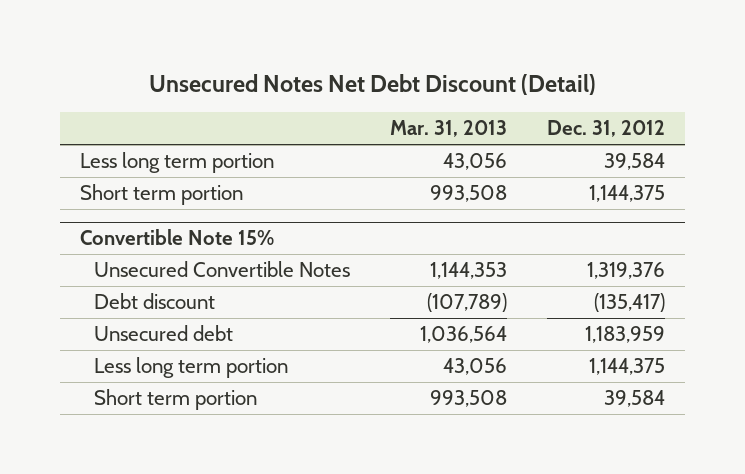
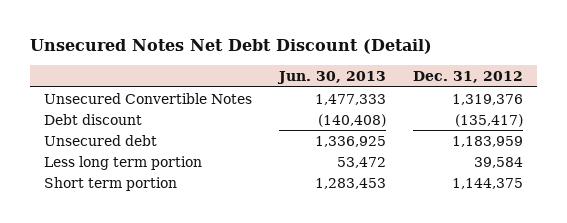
- | Mar. 31, 2013 | Dec. 31, 2012
+ | Jun. 30, 2013 | Dec. 31, 2012
- Convertible Note 15%
- Less long term portion | 43,056 | 1,144,375
- Short term portion | 993,508 | 39,584
moved down: Less long term portion | 53,472 | 39,584
moved down: Short term portion | 1,283,453 | 1,144,375

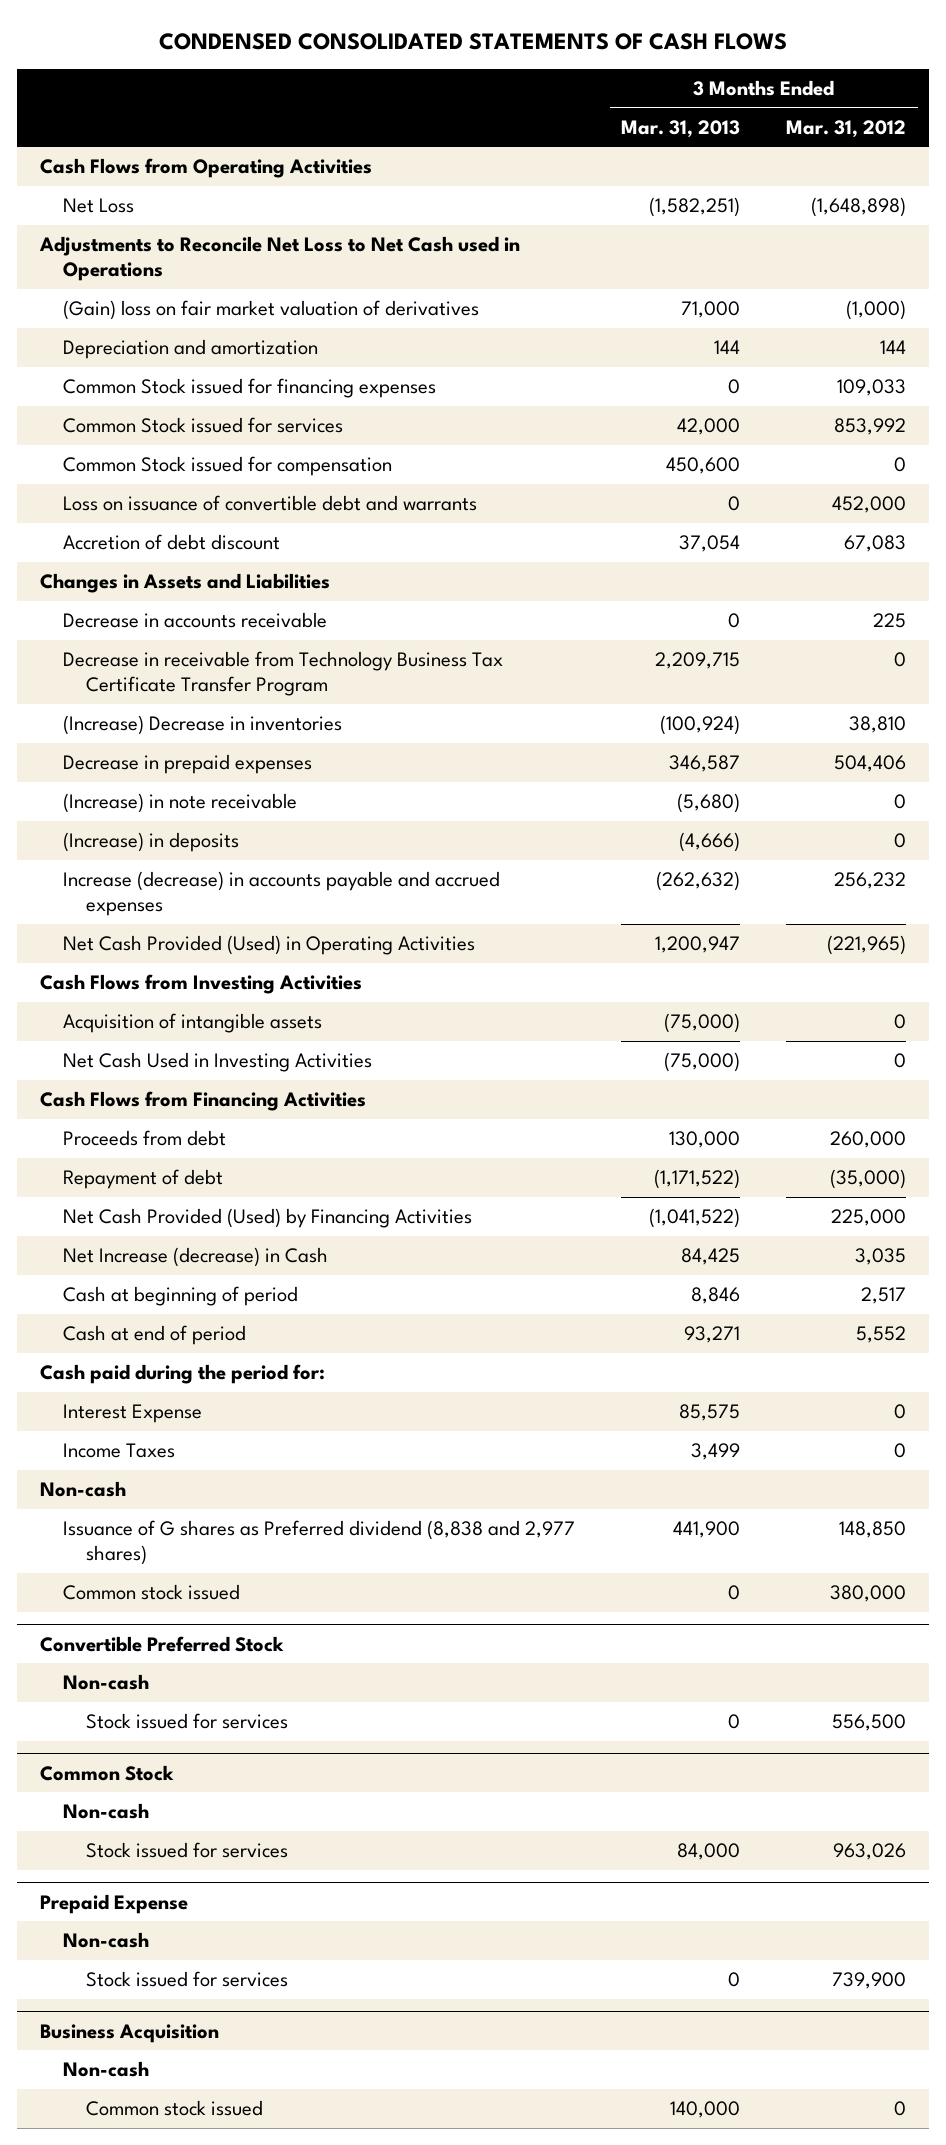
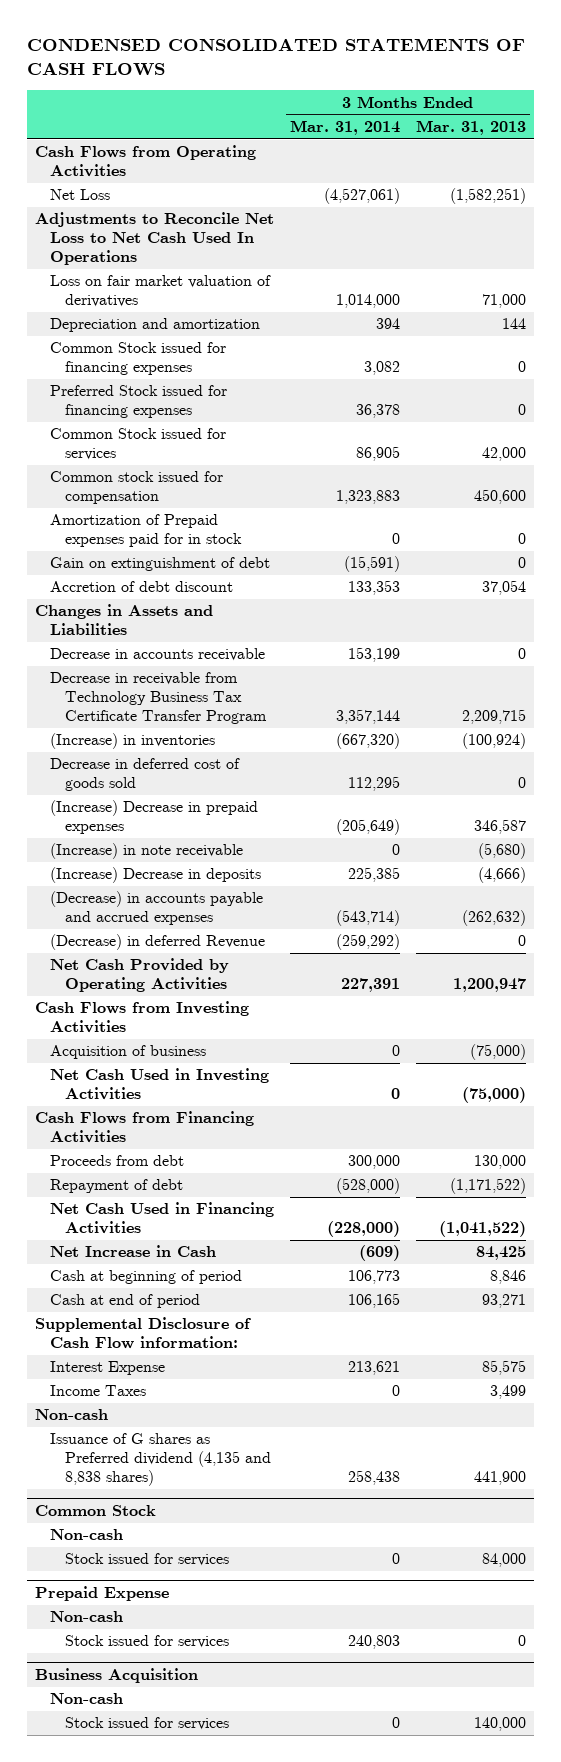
- | 3 Months Ended Mar. 31, 2013 | 3 Months Ended Mar. 31, 2012
+ | 3 Months Ended Mar. 31, 2014 | 3 Months Ended Mar. 31, 2013
- Adjustments to Reconcile Net Loss to Net Cash used in Operations
- (Gain) loss on fair market valuation of derivatives | 71,000 | (1,000)
+ Adjustments to Reconcile Net Loss to Net Cash Used In Operations
+ Loss on fair market valuation of derivatives | 1,014,000 | 71,000
+ Preferred Stock issued for financing expenses | 36,378 | 0
- Common Stock issued for compensation | 450,600 | 0
- Loss on issuance of convertible debt and warrants | 0 | 452,000
+ Common stock issued for compensation | 1,323,883 | 450,600
+ Amortization of Prepaid expenses paid for in stock | 0 | 0
+ Gain on extinguishment of debt | (15,591) | 0
- (Increase) Decrease in inventories | (100,924) | 38,810
- Decrease in prepaid expenses | 346,587 | 504,406
+ (Increase) in inventories | (667,320) | (100,924)
+ Decrease in deferred cost of goods sold | 112,295 | 0
+ (Increase) Decrease in prepaid expenses | (205,649) | 346,587
- (Increase) in deposits | (4,666) | 0
- Increase (decrease) in accounts payable and accrued expenses | (262,632) | 256,232
- Net Cash Provided (Used) in Operating Activities | 1,200,947 | (221,965)
+ (Increase) Decrease in deposits | 225,385 | (4,666)
+ (Decrease) in accounts payable and accrued expenses | (543,714) | (262,632)
+ (Decrease) in deferred Revenue | (259,292) | 0
+ Net Cash Provided by Operating Activities | 227,391 | 1,200,947
- Acquisition of intangible assets | (75,000) | 0
+ Acquisition of business | 0 | (75,000)
- Net Cash Provided (Used) by Financing Activities | (1,041,522) | 225,000
- Net Increase (decrease) in Cash | 84,425 | 3,035
+ Net Cash Used in Financing Activities | (228,000) | (1,041,522)
+ Net Increase in Cash | (609) | 84,425
- Cash paid during the period for:
+ Supplemental Disclosure of Cash Flow information:
- Issuance of G shares as Preferred dividend (8,838 and 2,977 shares) | 441,900 | 148,850
- Common stock issued | 0 | 380,000
- Convertible Preferred Stock
- Non-cash
- Stock issued for services | 0 | 556,500
+ Issuance of G shares as Preferred dividend (4,135 and 8,838 shares) | 258,438 | 441,900
@ Business Acquisition
- Common stock issued | 140,000 | 0
+ Stock issued for services | 0 | 140,000

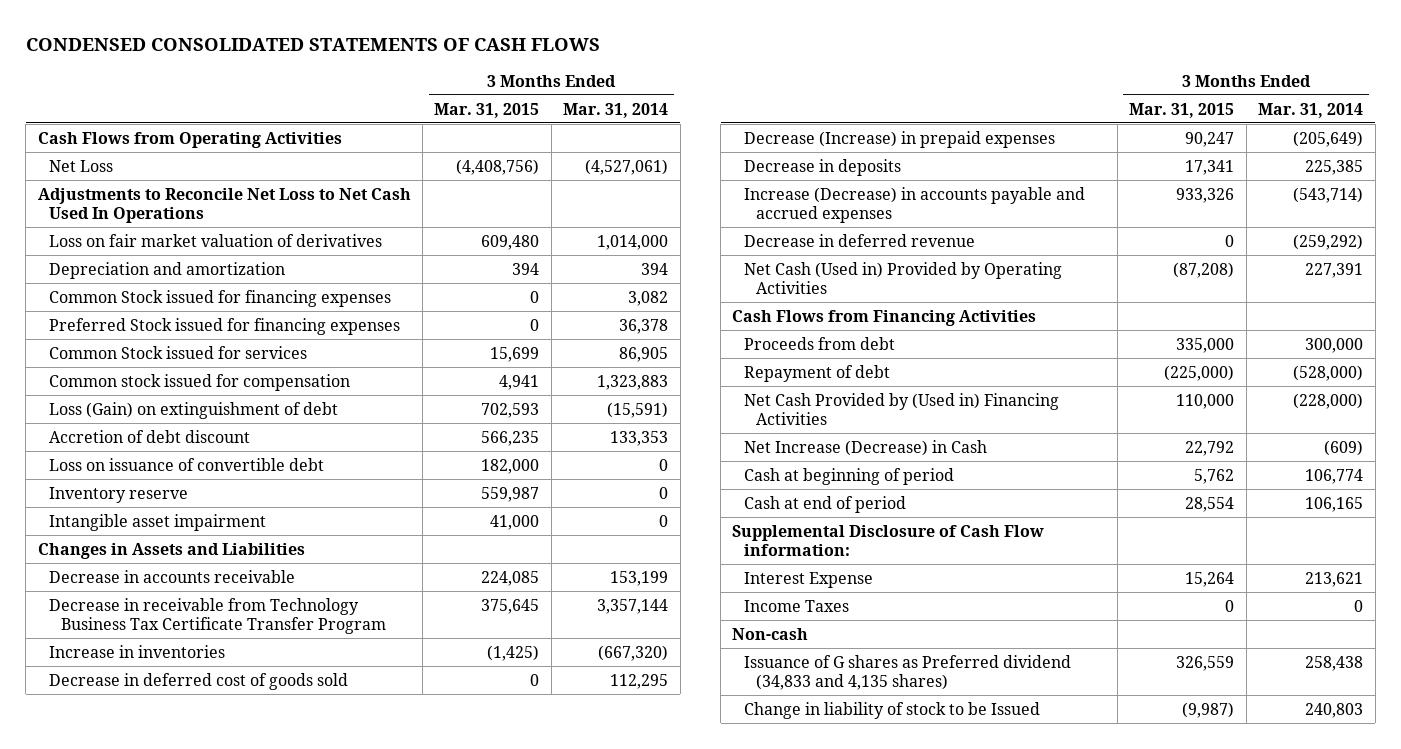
- | 3 Months Ended Mar. 31, 2014 | 3 Months Ended Mar. 31, 2013
+ | 3 Months Ended Mar. 31, 2015 | 3 Months Ended Mar. 31, 2014
- Amortization of Prepaid expenses paid for in stock | 0 | 0
- Gain on extinguishment of debt | (15,591) | 0
+ Loss (Gain) on extinguishment of debt | 702,593 | (15,591)
+ Loss on issuance of convertible debt | 182,000 | 0
+ Inventory reserve | 559,987 | 0
+ Intangible asset impairment | 41,000 | 0
- (Increase) in inventories | (667,320) | (100,924)
+ Increase in inventories | (1,425) | (667,320)
- (Increase) Decrease in prepaid expenses | (205,649) | 346,587
- (Increase) in note receivable | 0 | (5,680)
- (Increase) Decrease in deposits | 225,385 | (4,666)
- (Decrease) in accounts payable and accrued expenses | (543,714) | (262,632)
- (Decrease) in deferred Revenue | (259,292) | 0
- Net Cash Provided by Operating Activities | 227,391 | 1,200,947
- Cash Flows from Investing Activities
- Acquisition of business | 0 | (75,000)
- Net Cash Used in Investing Activities | 0 | (75,000)
+ Decrease (Increase) in prepaid expenses | 90,247 | (205,649)
+ Decrease in deposits | 17,341 | 225,385
+ Increase (Decrease) in accounts payable and accrued expenses | 933,326 | (543,714)
+ Decrease in deferred revenue | 0 | (259,292)
+ Net Cash (Used in) Provided by Operating Activities | (87,208) | 227,391
- Net Cash Used in Financing Activities | (228,000) | (1,041,522)
- Net Increase in Cash | (609) | 84,425
- Cash at beginning of period | 106,773 | 8,846
+ Net Cash Provided by (Used in) Financing Activities | 110,000 | (228,000)
+ Net Increase (Decrease) in Cash | 22,792 | (609)
+ Cash at beginning of period | 5,762 | 106,774
- Issuance of G shares as Preferred dividend (4,135 and 8,838 shares) | 258,438 | 441,900
- Common Stock
- Non-cash
- Stock issued for services | 0 | 84,000
- Prepaid Expense
- Non-cash
- Stock issued for services | 240,803 | 0
- Business Acquisition
- Non-cash
- Stock issued for services | 0 | 140,000
+ Issuance of G shares as Preferred dividend (34,833 and 4,135 shares) | 326,559 | 258,438
+ Change in liability of stock to be Issued | (9,987) | 240,803

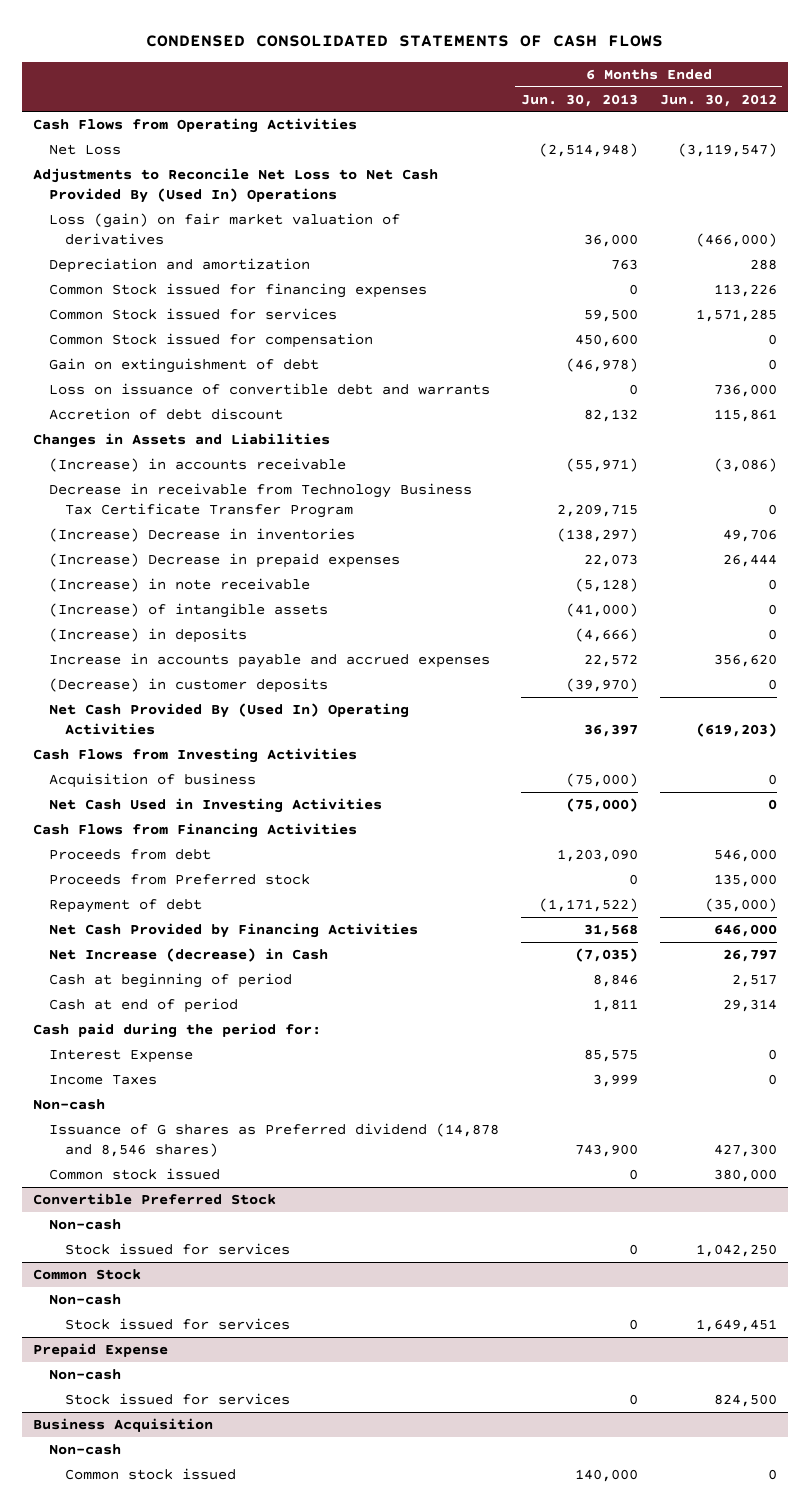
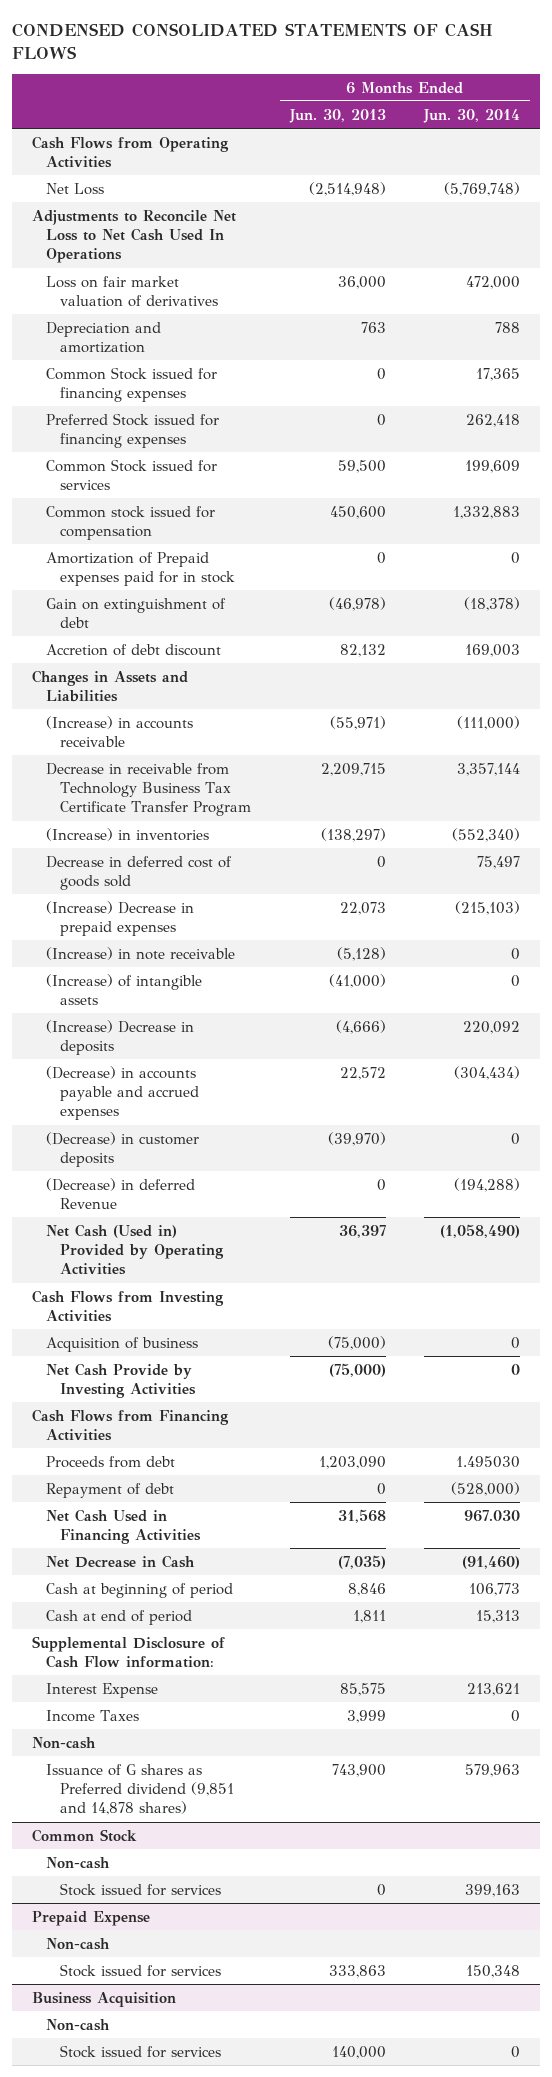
- | 6 Months Ended Jun. 30, 2013 | 6 Months Ended Jun. 30, 2012
+ | 6 Months Ended Jun. 30, 2013 | 6 Months Ended Jun. 30, 2014
- Adjustments to Reconcile Net Loss to Net Cash Provided By (Used In) Operations
- Loss (gain) on fair market valuation of derivatives | 36,000 | (466,000)
+ Adjustments to Reconcile Net Loss to Net Cash Used In Operations
+ Loss on fair market valuation of derivatives | 36,000 | 472,000
+ Preferred Stock issued for financing expenses | 0 | 262,418
- Common Stock issued for compensation | 450,600 | 0
+ Common stock issued for compensation | 450,600 | 1,332,883
+ Amortization of Prepaid expenses paid for in stock | 0 | 0
- Loss on issuance of convertible debt and warrants | 0 | 736,000
- (Increase) Decrease in inventories | (138,297) | 49,706
+ (Increase) in inventories | (138,297) | (552,340)
+ Decrease in deferred cost of goods sold | 0 | 75,497
- (Increase) in deposits | (4,666) | 0
- Increase in accounts payable and accrued expenses | 22,572 | 356,620
+ (Increase) Decrease in deposits | (4,666) | 220,092
+ (Decrease) in accounts payable and accrued expenses | 22,572 | (304,434)
- Net Cash Provided By (Used In) Operating Activities | 36,397 | (619,203)
+ (Decrease) in deferred Revenue | 0 | (194,288)
+ Net Cash (Used in) Provided by Operating Activities | 36,397 | (1,058,490)
- Net Cash Used in Investing Activities | (75,000) | 0
+ Net Cash Provide by Investing Activities | (75,000) | 0
- Proceeds from Preferred stock | 0 | 135,000
- Repayment of debt | (1,171,522) | (35,000)
- Net Cash Provided by Financing Activities | 31,568 | 646,000
- Net Increase (decrease) in Cash | (7,035) | 26,797
+ Repayment of debt | 0 | (528,000)
+ Net Cash Used in Financing Activities | 31,568 | 967.030
+ Net Decrease in Cash | (7,035) | (91,460)
- Cash paid during the period for:
+ Supplemental Disclosure of Cash Flow information:
- Issuance of G shares as Preferred dividend (14,878 and 8,546 shares) | 743,900 | 427,300
- Common stock issued | 0 | 380,000
- Convertible Preferred Stock
- Non-cash
- Stock issued for services | 0 | 1,042,250
+ Issuance of G shares as Preferred dividend (9,851 and 14,878 shares) | 743,900 | 579,963
@ Prepaid Expense
- Stock issued for services | 0 | 824,500
+ Stock issued for services | 333,863 | 150,348
@ Business Acquisition
- Common stock issued | 140,000 | 0
+ Stock issued for services | 140,000 | 0

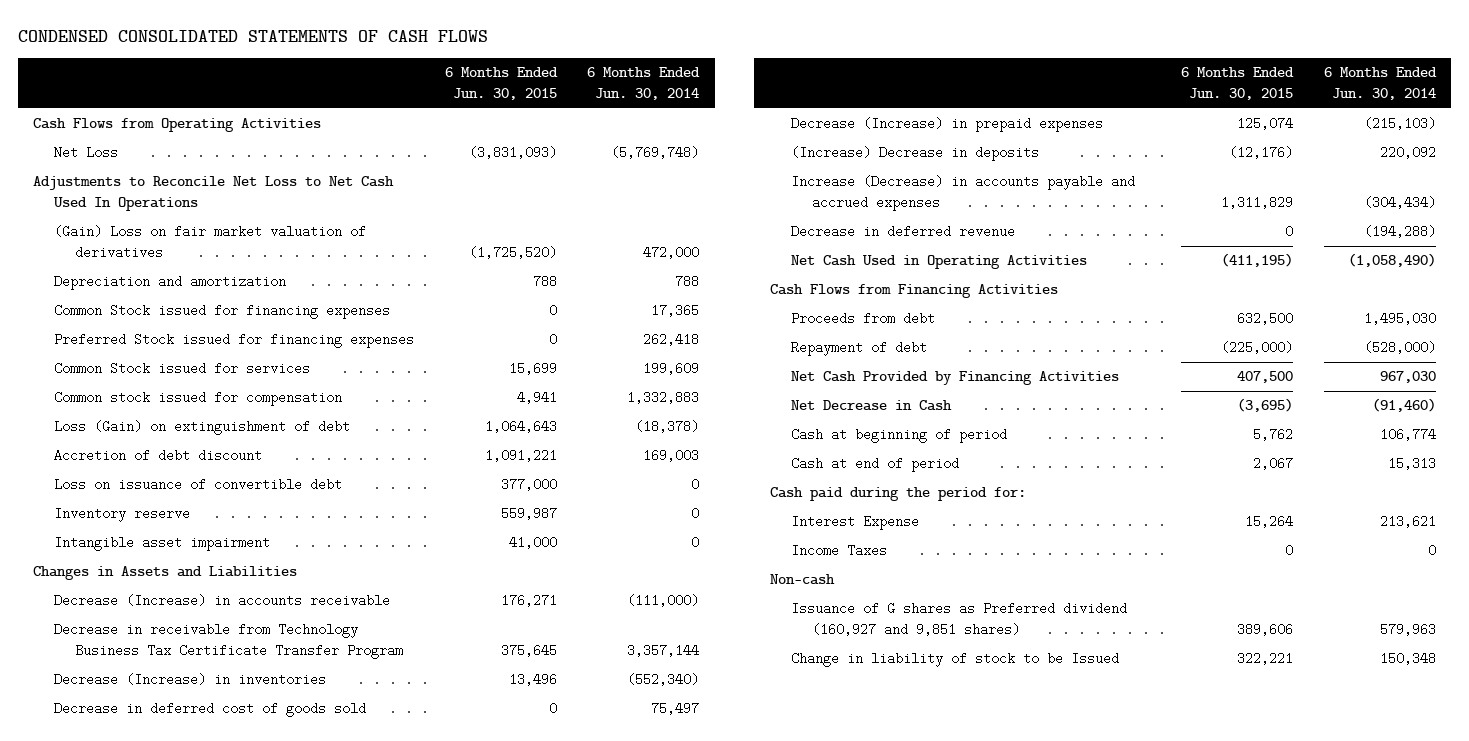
- | 6 Months Ended Jun. 30, 2013 | 6 Months Ended Jun. 30, 2014
+ | 6 Months Ended Jun. 30, 2015 | 6 Months Ended Jun. 30, 2014
- Loss on fair market valuation of derivatives | 36,000 | 472,000
+ (Gain) Loss on fair market valuation of derivatives | (1,725,520) | 472,000
- Amortization of Prepaid expenses paid for in stock | 0 | 0
- Gain on extinguishment of debt | (46,978) | (18,378)
+ Loss (Gain) on extinguishment of debt | 1,064,643 | (18,378)
+ Loss on issuance of convertible debt | 377,000 | 0
+ Inventory reserve | 559,987 | 0
+ Intangible asset impairment | 41,000 | 0
- (Increase) in accounts receivable | (55,971) | (111,000)
+ Decrease (Increase) in accounts receivable | 176,271 | (111,000)
- (Increase) in inventories | (138,297) | (552,340)
+ Decrease (Increase) in inventories | 13,496 | (552,340)
- (Increase) Decrease in prepaid expenses | 22,073 | (215,103)
- (Increase) in note receivable | (5,128) | 0
- (Increase) of intangible assets | (41,000) | 0
+ Decrease (Increase) in prepaid expenses | 125,074 | (215,103)
- (Decrease) in accounts payable and accrued expenses | 22,572 | (304,434)
- (Decrease) in customer deposits | (39,970) | 0
- (Decrease) in deferred Revenue | 0 | (194,288)
- Net Cash (Used in) Provided by Operating Activities | 36,397 | (1,058,490)
- Cash Flows from Investing Activities
- Acquisition of business | (75,000) | 0
- Net Cash Provide by Investing Activities | (75,000) | 0
+ Increase (Decrease) in accounts payable and accrued expenses | 1,311,829 | (304,434)
+ Decrease in deferred revenue | 0 | (194,288)
+ Net Cash Used in Operating Activities | (411,195) | (1,058,490)
- Proceeds from debt | 1,203,090 | 1.495030
+ Proceeds from debt | 632,500 | 1,495,030
- Net Cash Used in Financing Activities | 31,568 | 967.030
+ Net Cash Provided by Financing Activities | 407,500 | 967,030
- Cash at beginning of period | 8,846 | 106,773
+ Cash at beginning of period | 5,762 | 106,774
- Supplemental Disclosure of Cash Flow information:
+ Cash paid during the period for:
- Issuance of G shares as Preferred dividend (9,851 and 14,878 shares) | 743,900 | 579,963
- Common Stock
- Non-cash
- Stock issued for services | 0 | 399,163
- Prepaid Expense
- Non-cash
- Stock issued for services | 333,863 | 150,348
- Business Acquisition
- Non-cash
- Stock issued for services | 140,000 | 0
+ Issuance of G shares as Preferred dividend (160,927 and 9,851 shares) | 389,606 | 579,963
+ Change in liability of stock to be Issued | 322,221 | 150,348

